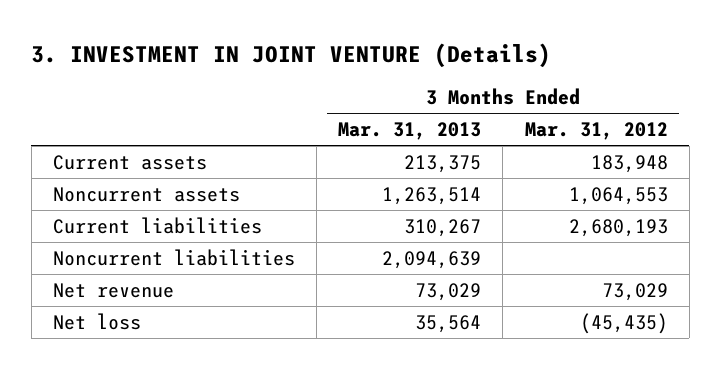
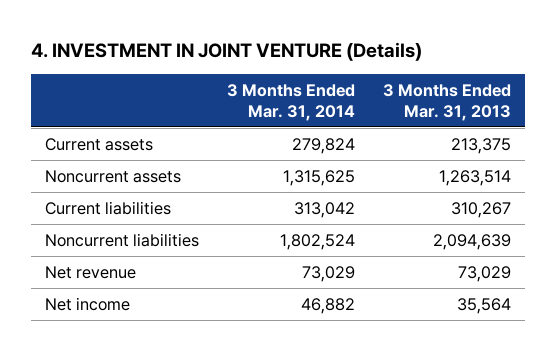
- 3. INVESTMENT IN JOINT VENTURE (Details)
+ 4. INVESTMENT IN JOINT VENTURE (Details)
- | 3 Months Ended Mar. 31, 2013 | 3 Months Ended Mar. 31, 2012
+ | 3 Months Ended Mar. 31, 2014 | 3 Months Ended Mar. 31, 2013
- Net loss | 35,564 | (45,435)
+ Net income | 46,882 | 35,564

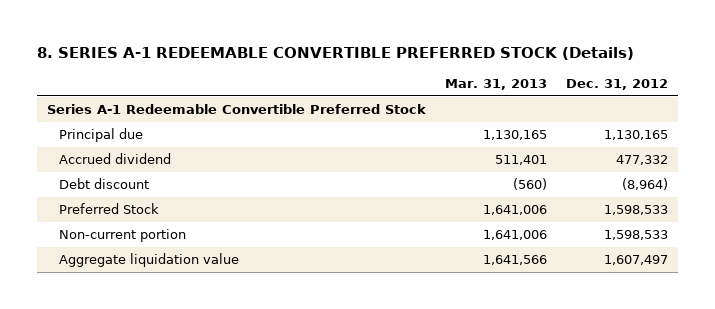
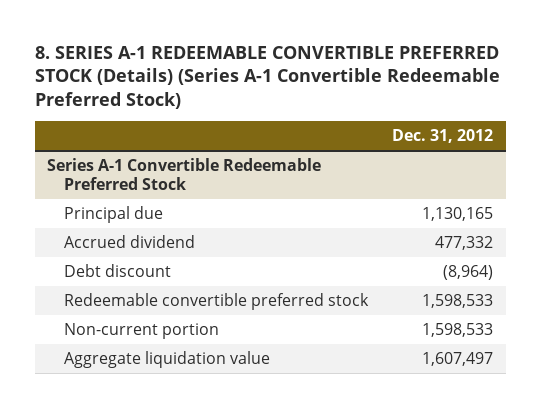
- 8. SERIES A-1 REDEEMABLE CONVERTIBLE PREFERRED STOCK (Details)
+ 8. SERIES A-1 REDEEMABLE CONVERTIBLE PREFERRED STOCK (Details) (Series A-1 Convertible Redeemable Preferred Stock)
- | Mar. 31, 2013 | Dec. 31, 2012
+ | Dec. 31, 2012
- Series A-1 Redeemable Convertible Preferred Stock
+ Series A-1 Convertible Redeemable Preferred Stock
- Preferred Stock | 1,641,006 | 1,598,533
+ Redeemable convertible preferred stock | 1,598,533

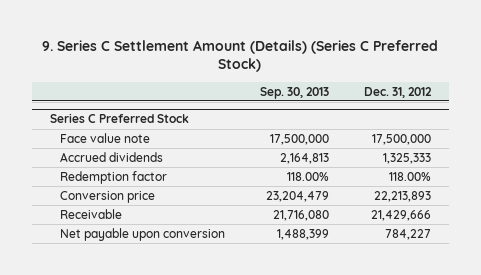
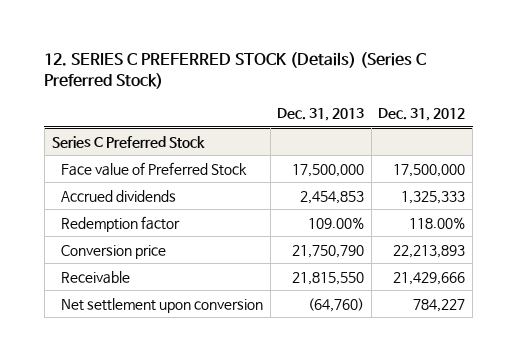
- 9. Series C Settlement Amount (Details) (Series C Preferred Stock)
+ 12. SERIES C PREFERRED STOCK (Details) (Series C Preferred Stock)
- | Sep. 30, 2013 | Dec. 31, 2012
+ | Dec. 31, 2013 | Dec. 31, 2012
@ Series C Preferred Stock
- Face value note | 17,500,000 | 17,500,000
+ Face value of Preferred Stock | 17,500,000 | 17,500,000
- Net payable upon conversion | 1,488,399 | 784,227
+ Net settlement upon conversion | (64,760) | 784,227

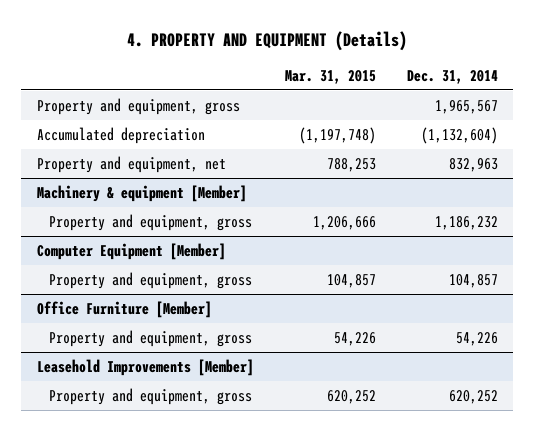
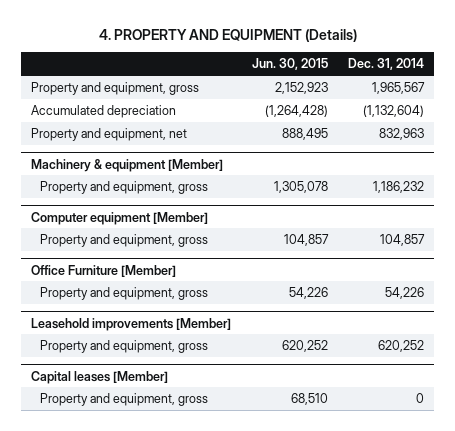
- | Mar. 31, 2015 | Dec. 31, 2014
+ | Jun. 30, 2015 | Dec. 31, 2014
- Computer Equipment [Member]
+ Computer equipment [Member]
- Leasehold Improvements [Member]
+ Leasehold improvements [Member]
+ Capital leases [Member]
+ Property and equipment, gross | 68,510 | 0

